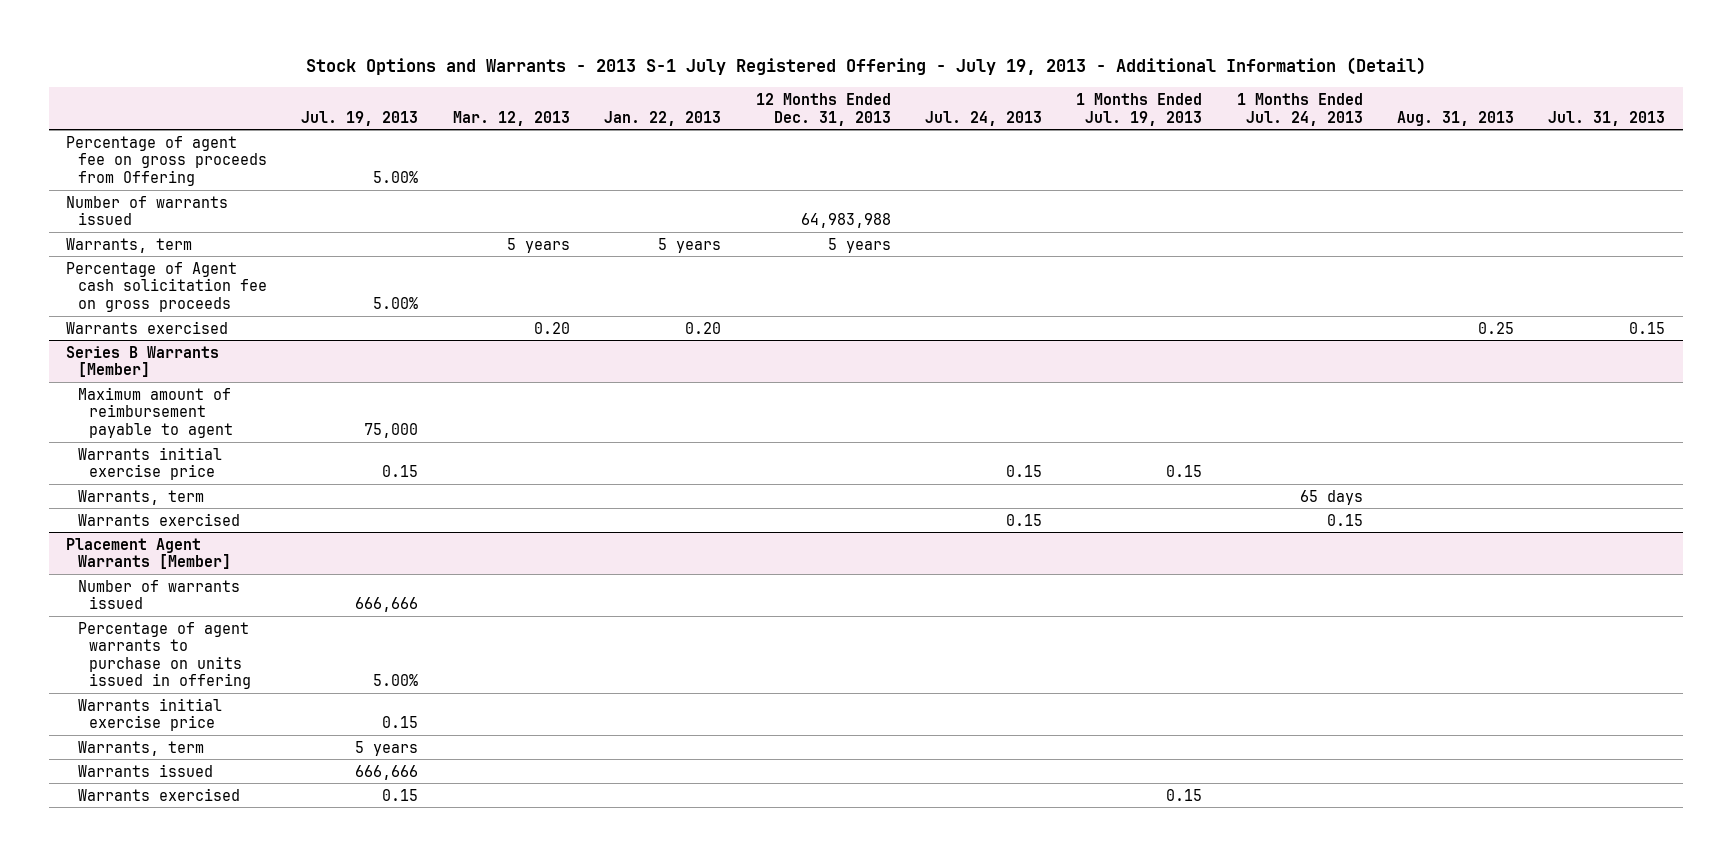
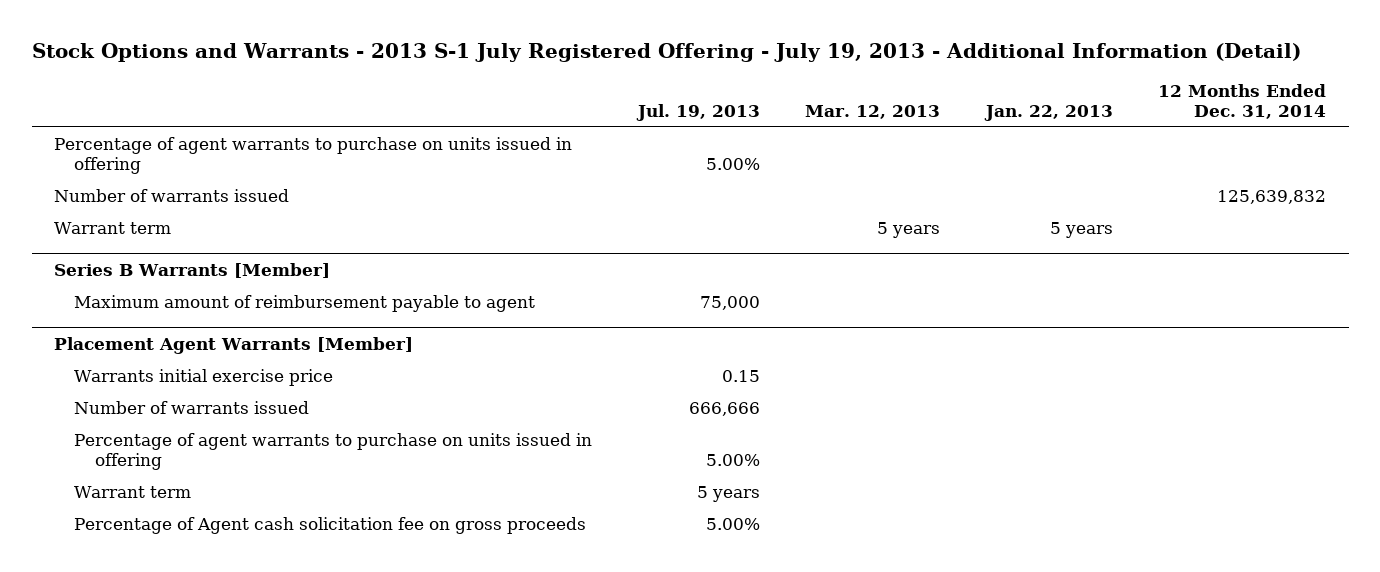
- | Jul. 19, 2013 | Mar. 12, 2013 | Jan. 22, 2013 | 12 Months Ended Dec. 31, 2013 | Jul. 24, 2013 | 1 Months Ended Jul. 19, 2013 | 1 Months Ended Jul. 24, 2013 | Aug. 31, 2013 | Jul. 31, 2013
+ | Jul. 19, 2013 | Mar. 12, 2013 | Jan. 22, 2013 | 12 Months Ended Dec. 31, 2014
- Percentage of agent fee on gross proceeds from Offering | 5.00% | | | | | | | |
+ Percentage of agent warrants to purchase on units issued in offering | 5.00% | | |
- Warrants, term | | 5 years | 5 years | 5 years | | | | |
- Percentage of Agent cash solicitation fee on gross proceeds | 5.00% | | | | | | | |
- Warrants exercised | | 0.20 | 0.20 | | | | | 0.25 | 0.15
+ Warrant term | | 5 years | 5 years |
@ Series B Warrants [Member]
- Warrants initial exercise price | 0.15 | | | | 0.15 | 0.15 | | |
- Warrants, term | | | | | | | 65 days | |
- Warrants exercised | | | | | 0.15 | | 0.15 | |
@ Placement Agent Warrants [Member]
moved up: Warrants initial exercise price | 0.15 | | |
- Warrants, term | 5 years | | | | | | | |
- Warrants issued | 666,666 | | | | | | | |
- Warrants exercised | 0.15 | | | | | 0.15 | | |
+ Warrant term | 5 years | | |
+ Percentage of Agent cash solicitation fee on gross proceeds | 5.00% | | |

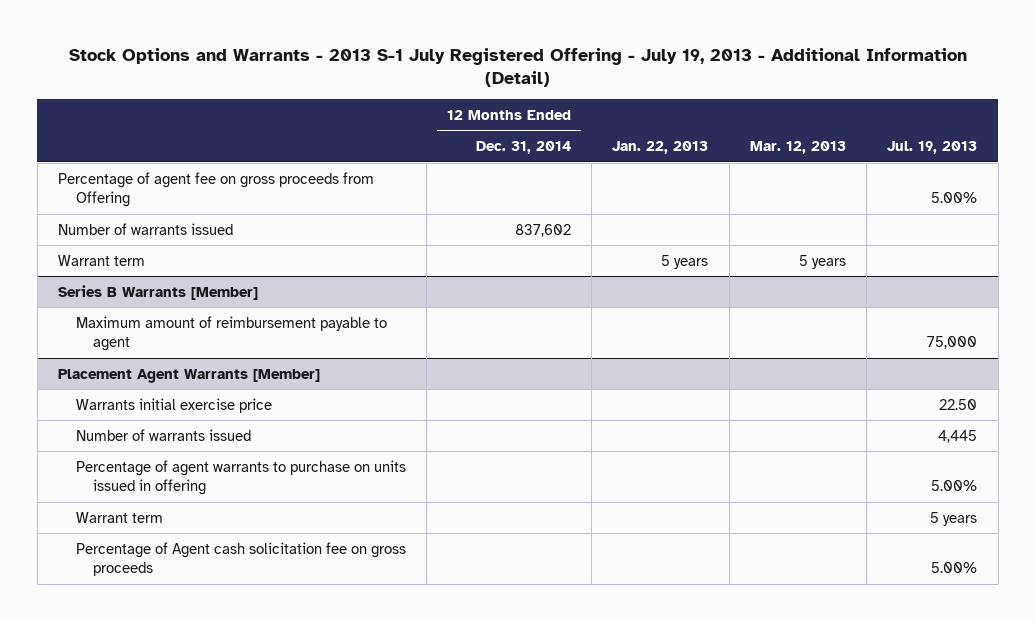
- | Jul. 19, 2013 | Mar. 12, 2013 | Jan. 22, 2013 | 12 Months Ended Dec. 31, 2014
+ | 12 Months Ended Dec. 31, 2014 | Jan. 22, 2013 | Mar. 12, 2013 | Jul. 19, 2013
- Percentage of agent warrants to purchase on units issued in offering | 5.00% | | |
- Number of warrants issued | | | | 125,639,832
+ Percentage of agent fee on gross proceeds from Offering | | | | 5.00%
+ Number of warrants issued | 837,602 | | |
@ Placement Agent Warrants [Member]
- Warrants initial exercise price | 0.15 | | |
- Number of warrants issued | 666,666 | | |
+ Warrants initial exercise price | | | | 22.50
+ Number of warrants issued | | | | 4,445

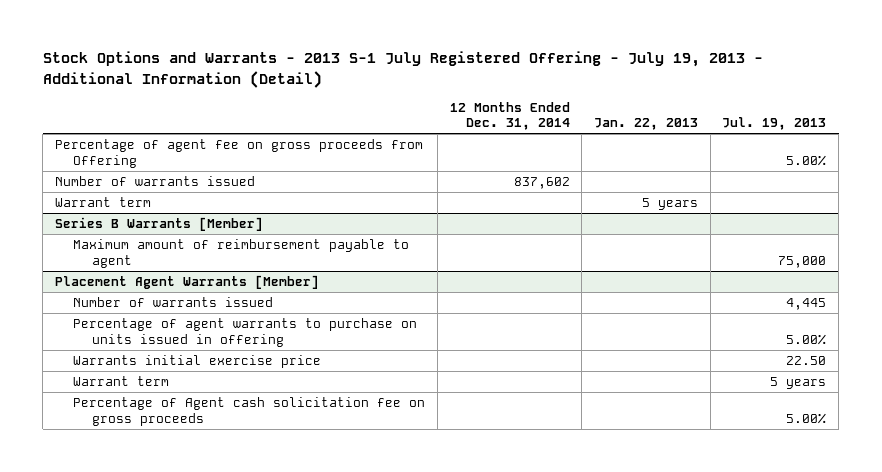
- | 12 Months Ended Dec. 31, 2014 | Jan. 22, 2013 | Mar. 12, 2013 | Jul. 19, 2013
+ | 12 Months Ended Dec. 31, 2014 | Jan. 22, 2013 | Jul. 19, 2013
@ Placement Agent Warrants [Member]
moved down: Warrants initial exercise price | | | 22.50

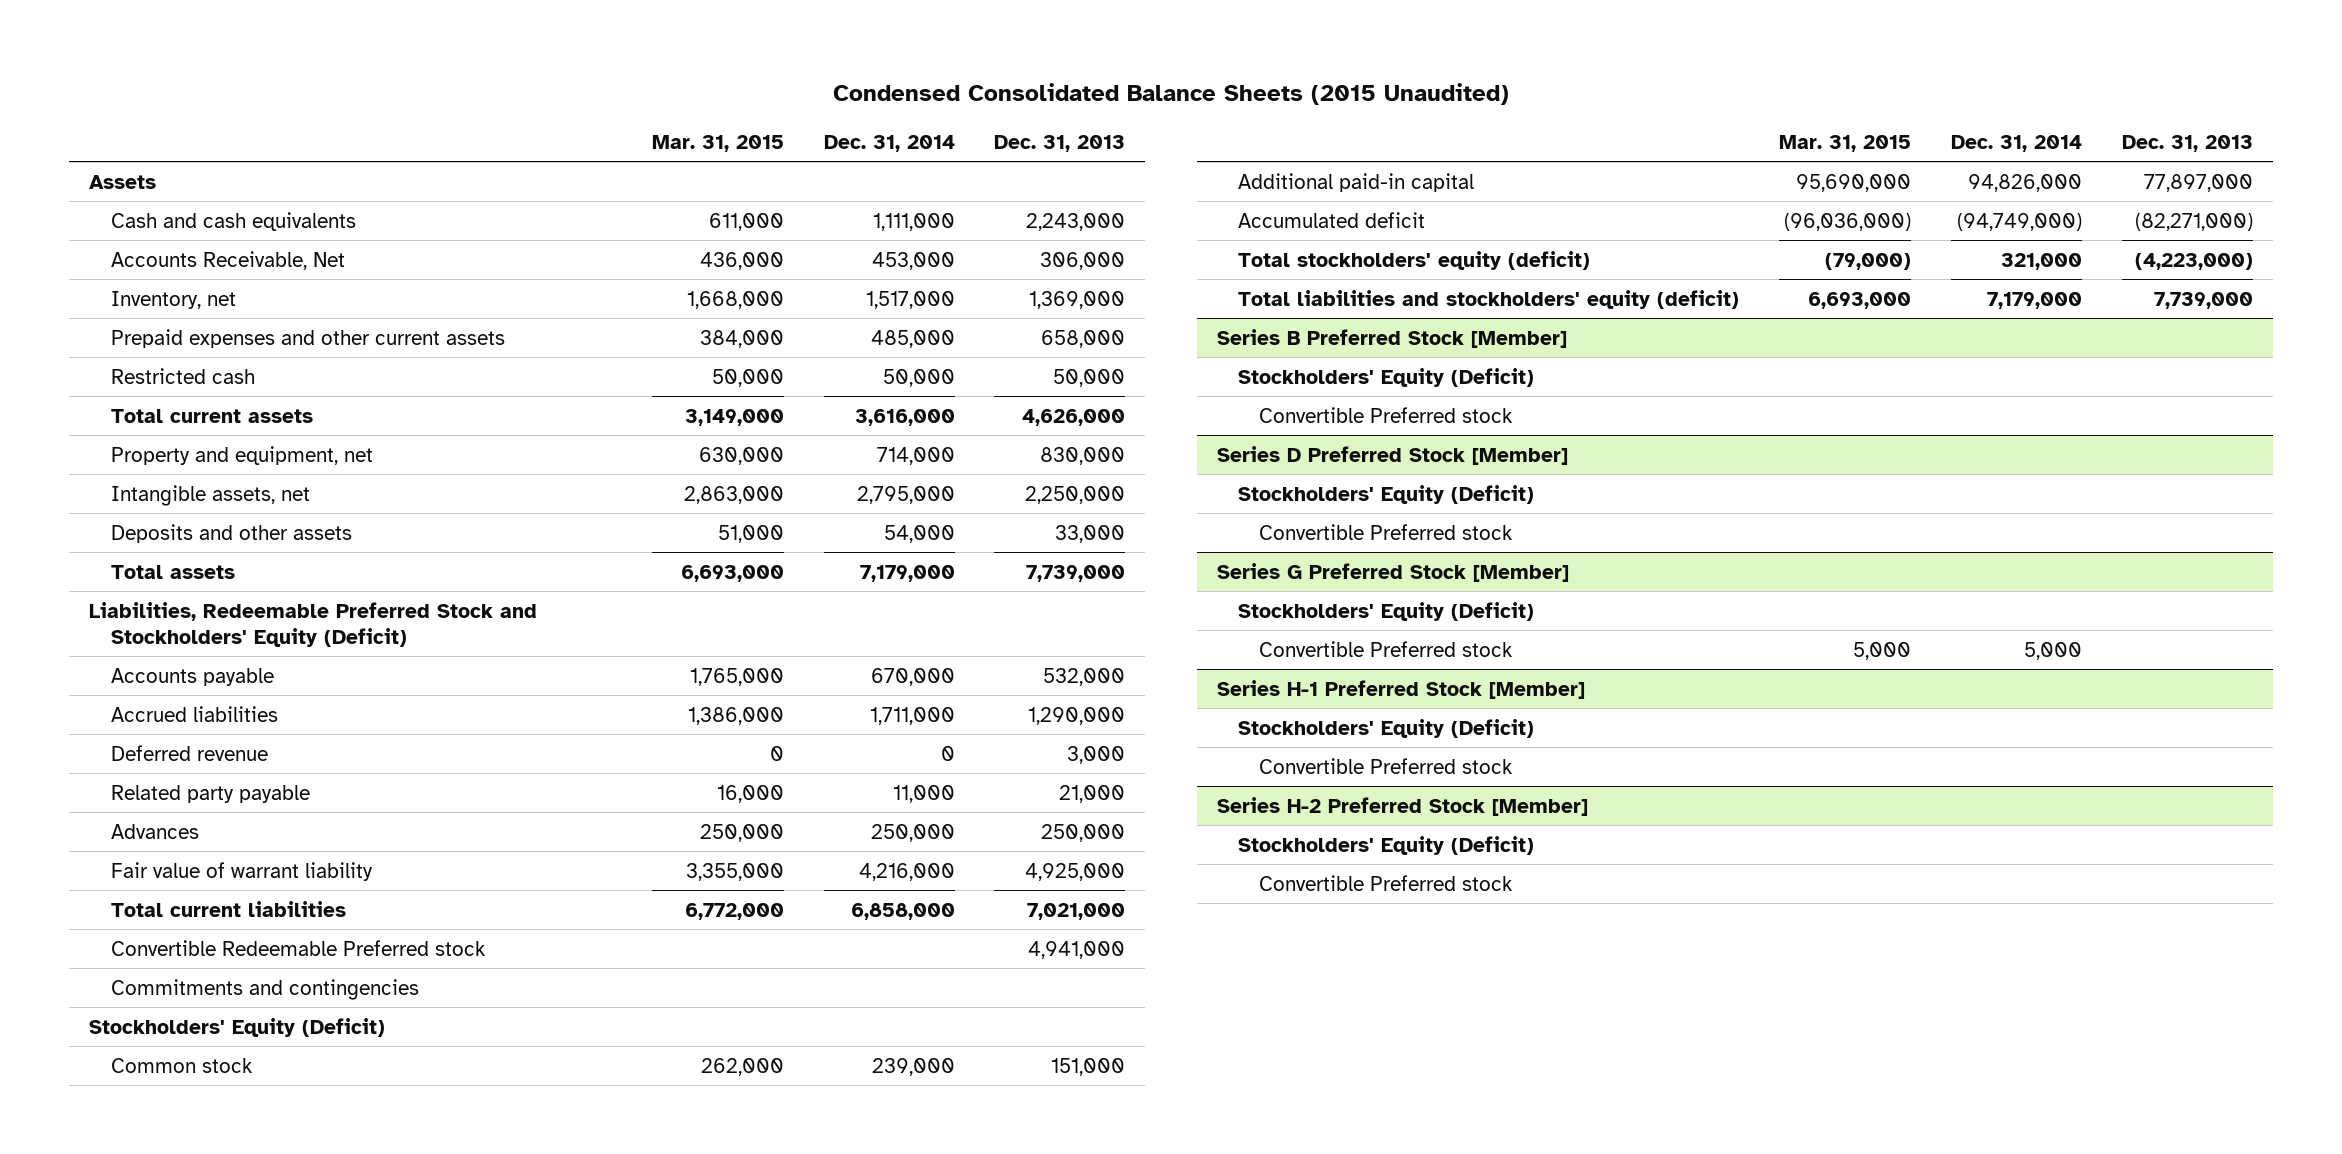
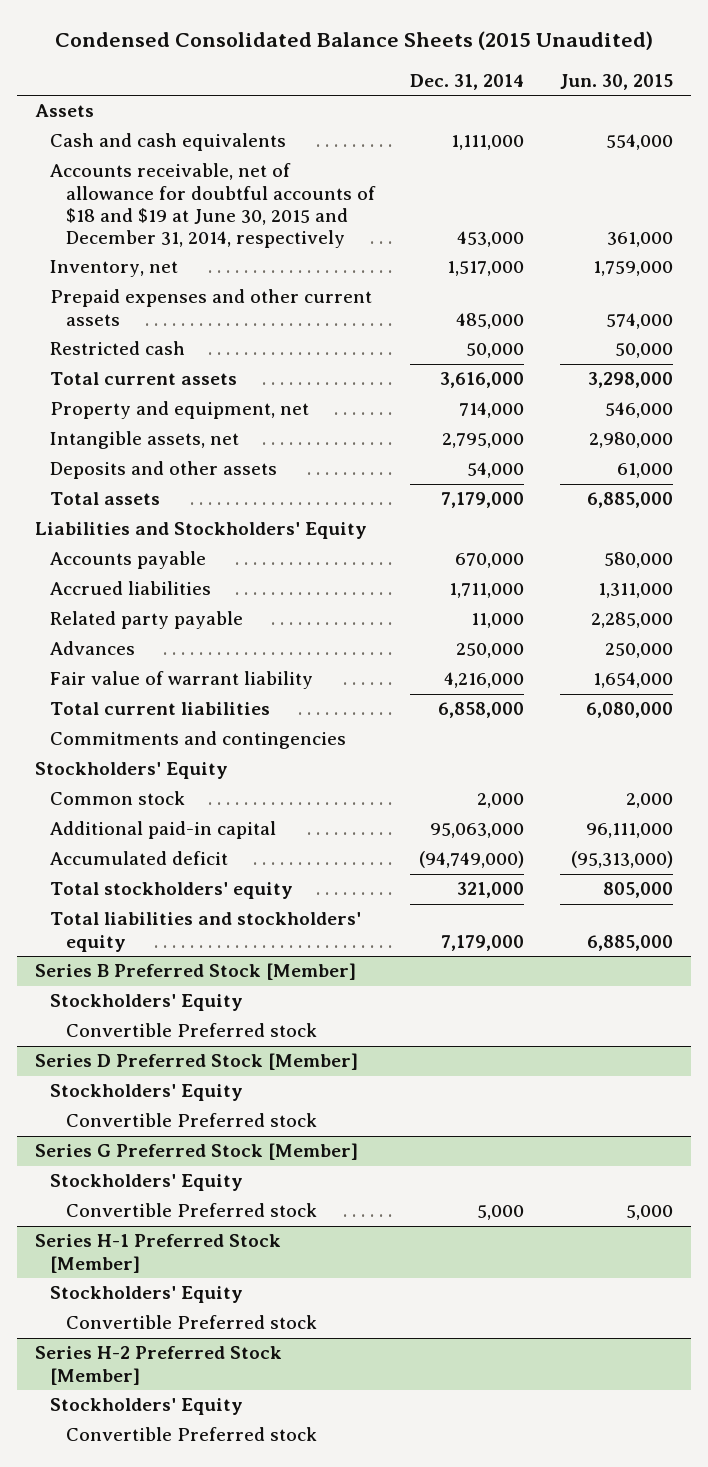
- | Mar. 31, 2015 | Dec. 31, 2014 | Dec. 31, 2013
+ | Dec. 31, 2014 | Jun. 30, 2015
- Accounts Receivable, Net | 436,000 | 453,000 | 306,000
+ Accounts receivable, net of allowance for doubtful accounts of $18 and $19 at June 30, 2015 and December 31, 2014, respectively | 453,000 | 361,000
- Liabilities, Redeemable Preferred Stock and Stockholders' Equity (Deficit)
+ Liabilities and Stockholders' Equity
- Deferred revenue | 0 | 0 | 3,000
- Convertible Redeemable Preferred stock | | | 4,941,000
- Stockholders' Equity (Deficit)
- Common stock | 262,000 | 239,000 | 151,000
- Additional paid-in capital | 95,690,000 | 94,826,000 | 77,897,000
+ Stockholders' Equity
+ Common stock | 2,000 | 2,000
+ Additional paid-in capital | 95,063,000 | 96,111,000
- Total stockholders' equity (deficit) | (79,000) | 321,000 | (4,223,000)
- Total liabilities and stockholders' equity (deficit) | 6,693,000 | 7,179,000 | 7,739,000
+ Total stockholders' equity | 321,000 | 805,000
+ Total liabilities and stockholders' equity | 7,179,000 | 6,885,000
@ Series B Preferred Stock [Member]
- Stockholders' Equity (Deficit)
+ Stockholders' Equity
@ Series D Preferred Stock [Member]
- Stockholders' Equity (Deficit)
+ Stockholders' Equity
@ Series G Preferred Stock [Member]
- Stockholders' Equity (Deficit)
+ Stockholders' Equity
@ Series H-1 Preferred Stock [Member]
- Stockholders' Equity (Deficit)
+ Stockholders' Equity
@ Series H-2 Preferred Stock [Member]
- Stockholders' Equity (Deficit)
+ Stockholders' Equity

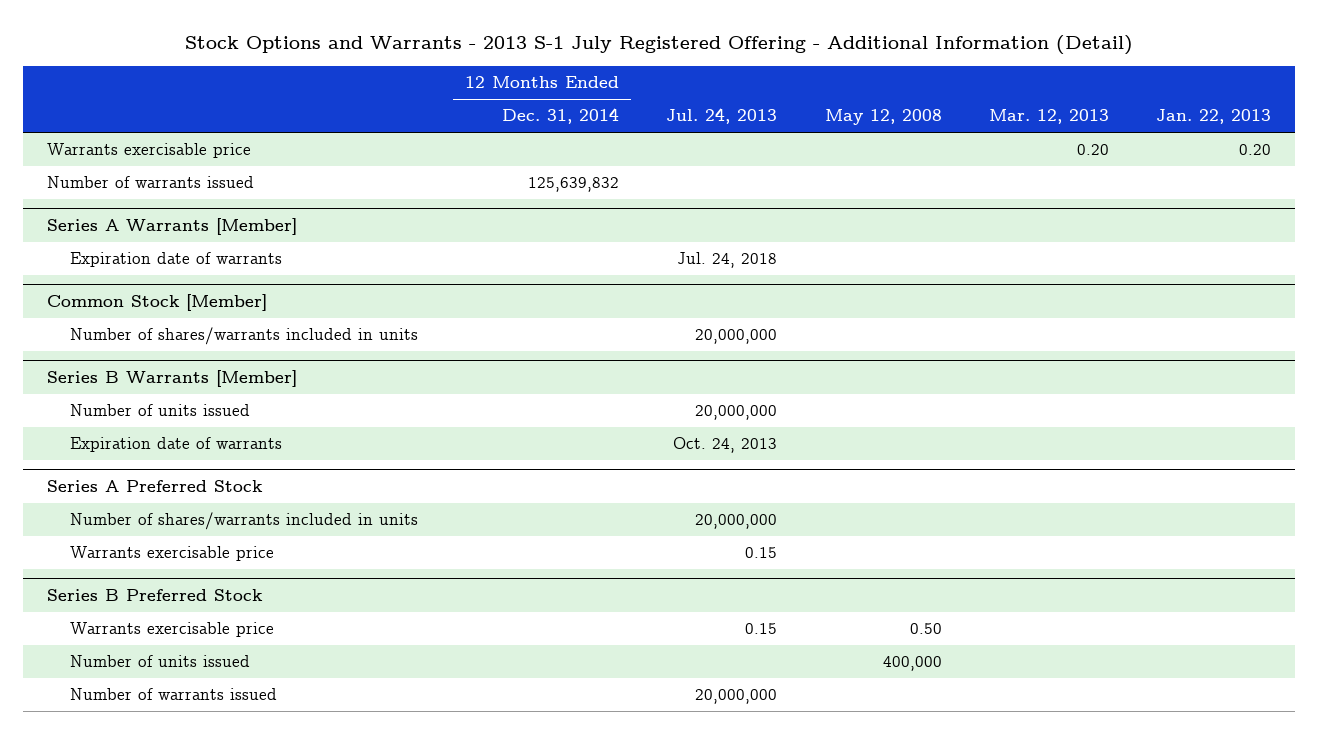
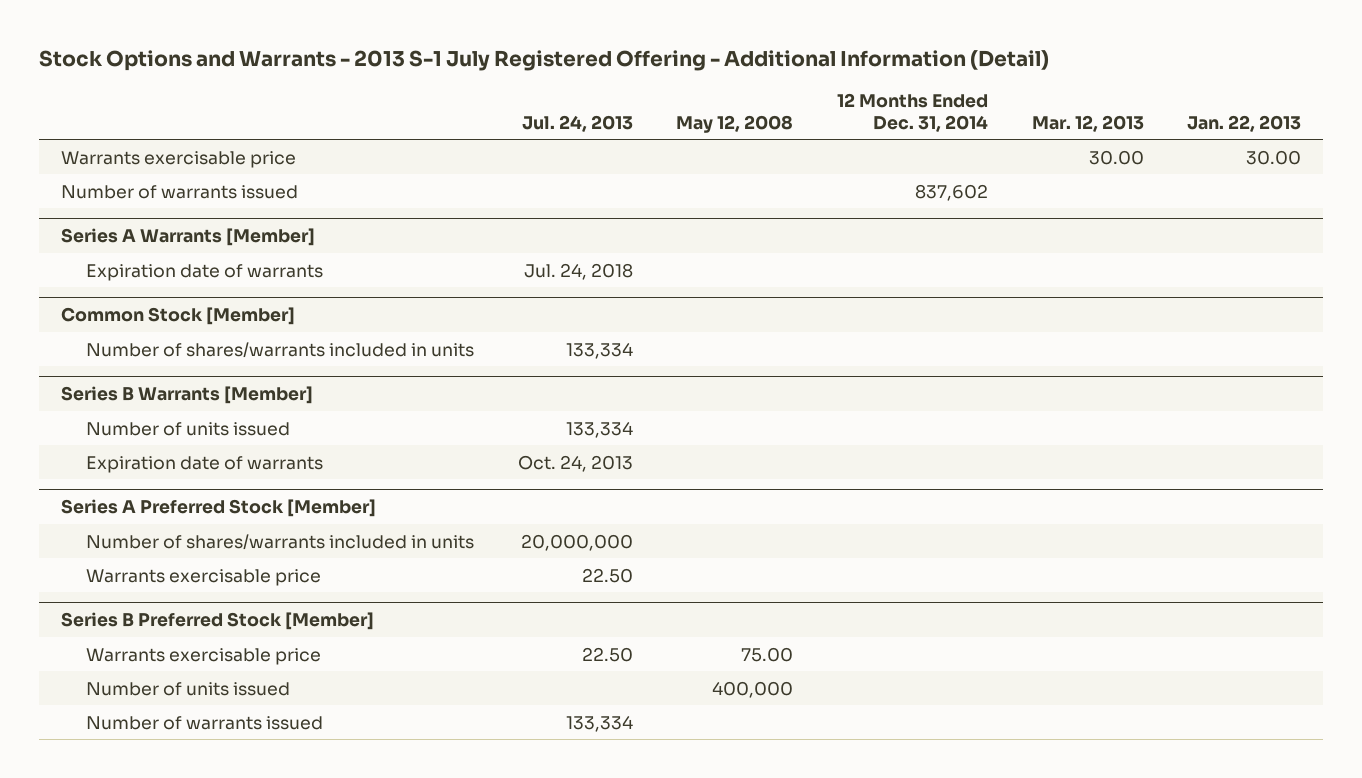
- | 12 Months Ended Dec. 31, 2014 | Jul. 24, 2013 | May 12, 2008 | Mar. 12, 2013 | Jan. 22, 2013
+ | Jul. 24, 2013 | May 12, 2008 | 12 Months Ended Dec. 31, 2014 | Mar. 12, 2013 | Jan. 22, 2013
- Warrants exercisable price | | | | 0.20 | 0.20
- Number of warrants issued | 125,639,832 | | | |
+ Warrants exercisable price | | | | 30.00 | 30.00
+ Number of warrants issued | | | 837,602 | |
@ Common Stock [Member]
- Number of shares/warrants included in units | | 20,000,000 | | |
+ Number of shares/warrants included in units | 133,334 | | | |
@ Series B Warrants [Member]
- Number of units issued | | 20,000,000 | | |
+ Number of units issued | 133,334 | | | |
- Series A Preferred Stock
+ Series A Preferred Stock [Member]
- Warrants exercisable price | | 0.15 | | |
- Series B Preferred Stock
- Warrants exercisable price | | 0.15 | 0.50 | |
+ Warrants exercisable price | 22.50 | | | |
+ Series B Preferred Stock [Member]
+ Warrants exercisable price | 22.50 | 75.00 | | |
- Number of warrants issued | | 20,000,000 | | |
+ Number of warrants issued | 133,334 | | | |

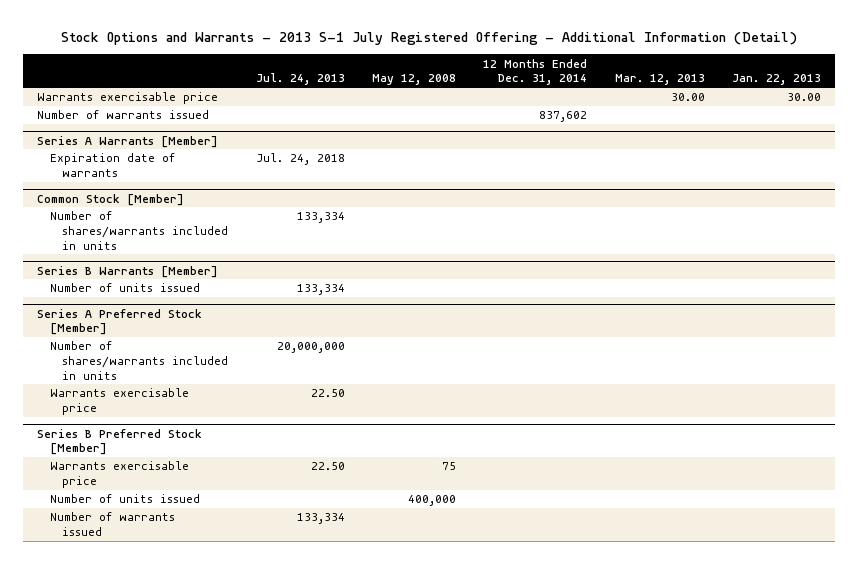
@ Series B Warrants [Member]
- Expiration date of warrants | Oct. 24, 2013 | | | |
@ Series B Preferred Stock [Member]
- Warrants exercisable price | 22.50 | 75.00 | | |
+ Warrants exercisable price | 22.50 | 75 | | |

